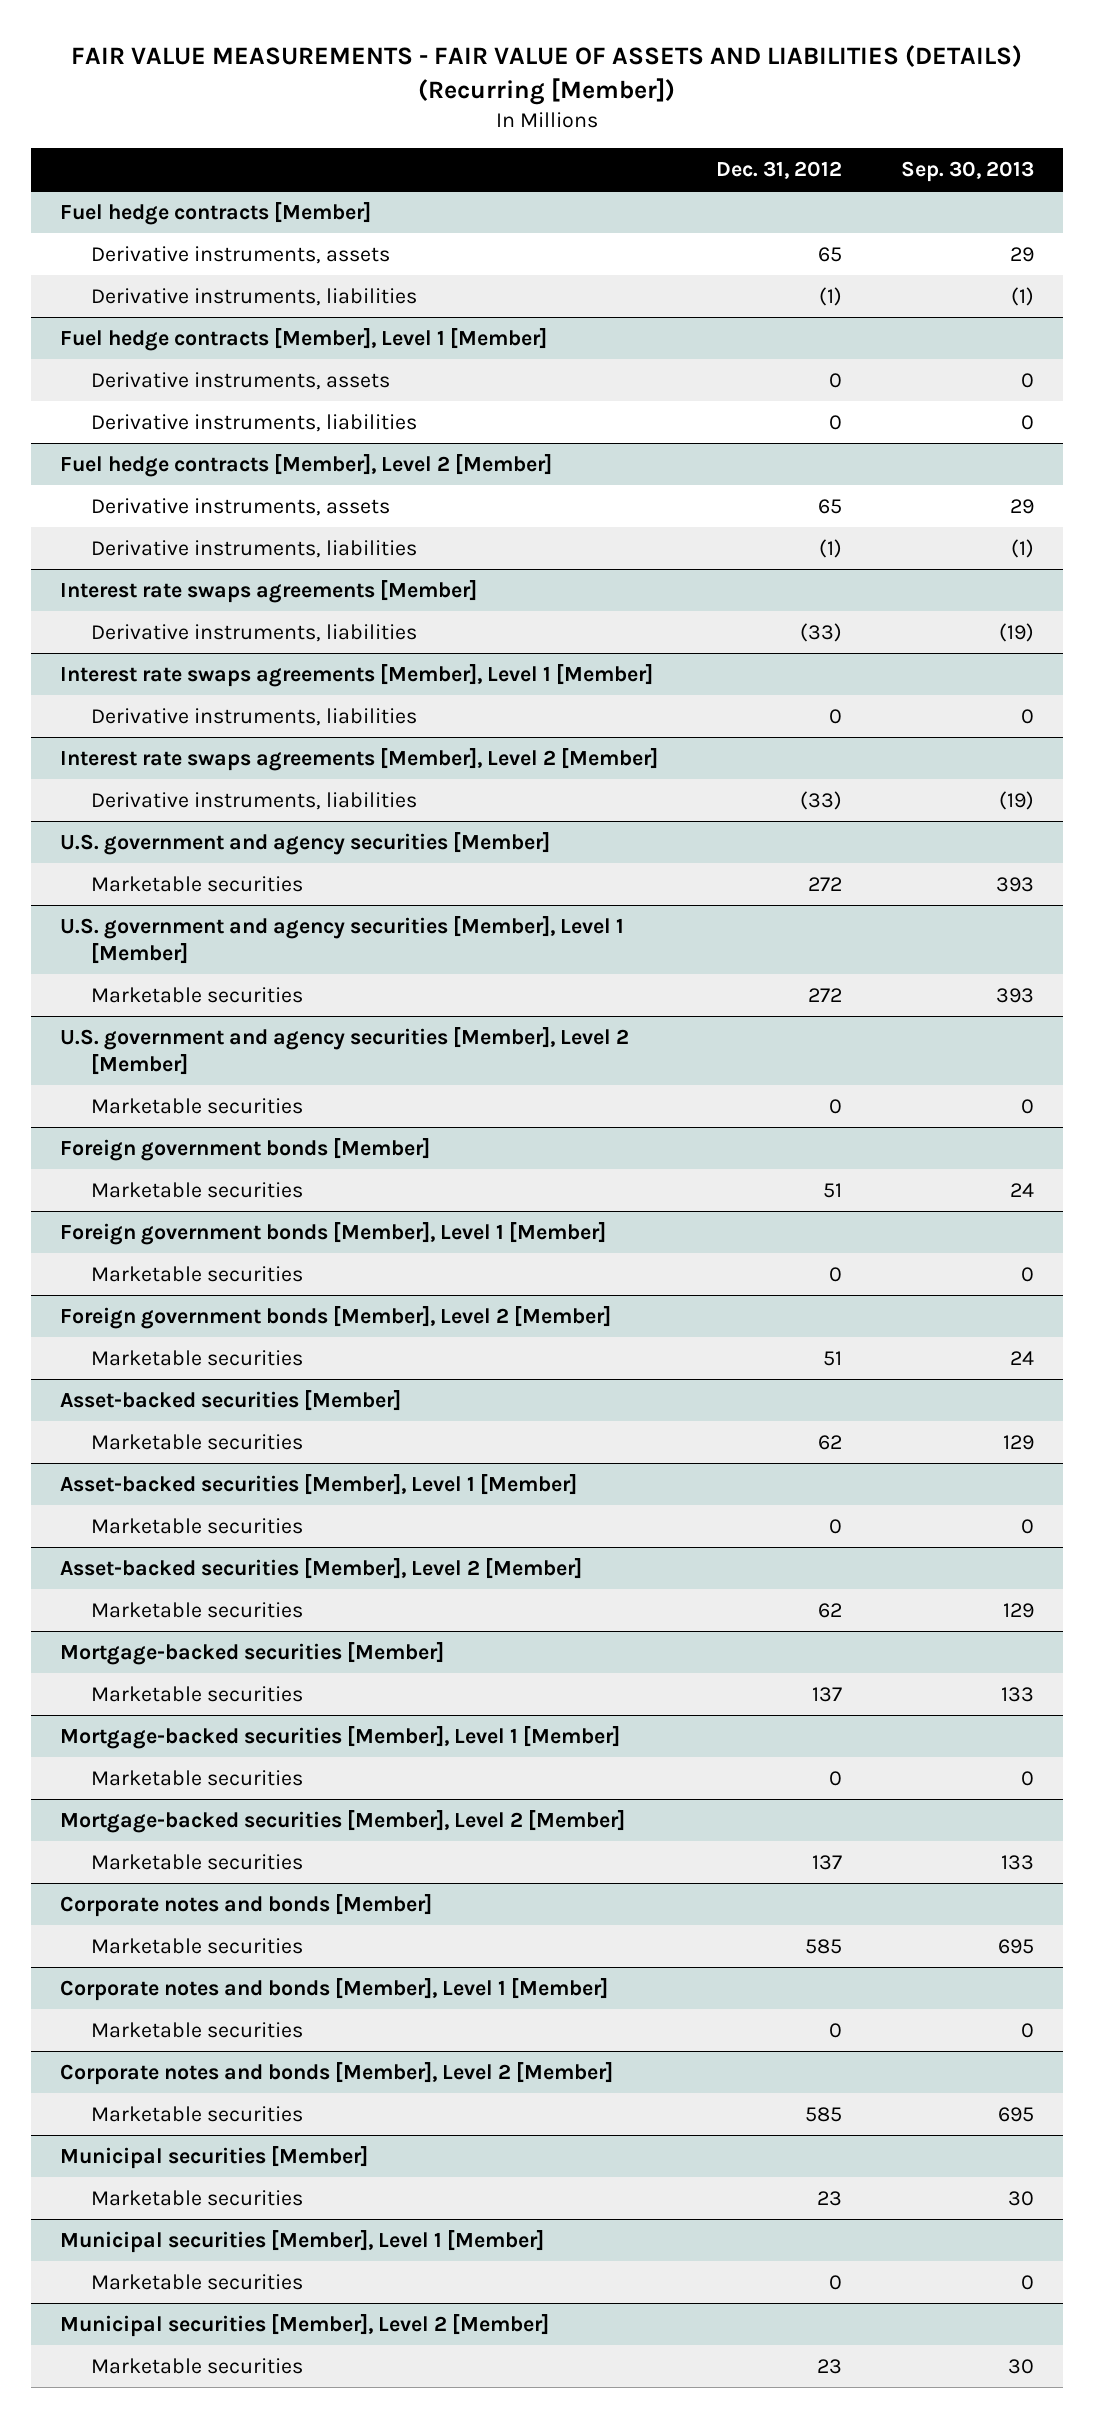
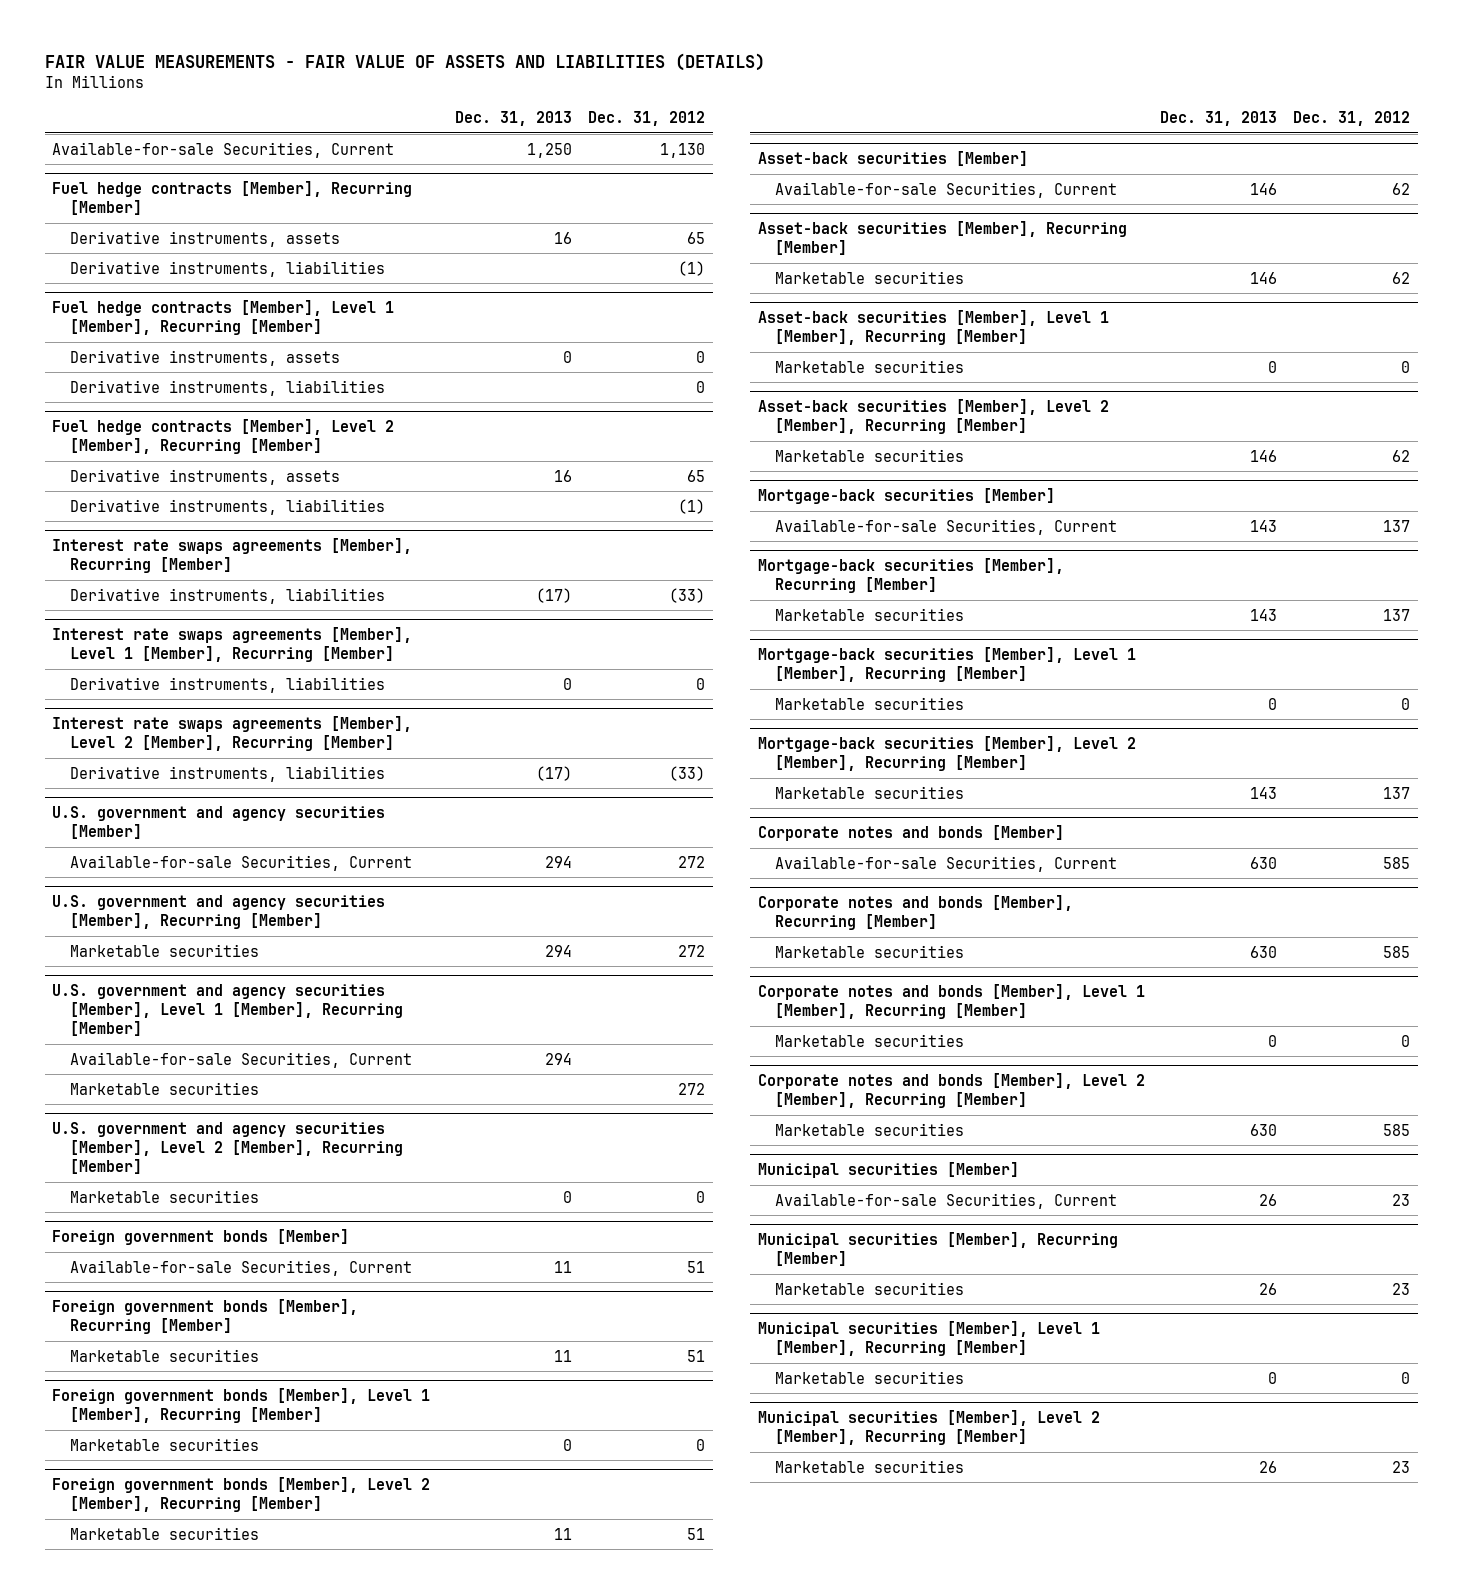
- FAIR VALUE MEASUREMENTS - FAIR VALUE OF ASSETS AND LIABILITIES (DETAILS) (Recurring [Member])
+ FAIR VALUE MEASUREMENTS - FAIR VALUE OF ASSETS AND LIABILITIES (DETAILS)
- | Dec. 31, 2012 | Sep. 30, 2013
+ | Dec. 31, 2013 | Dec. 31, 2012
- Fuel hedge contracts [Member]
+ Available-for-sale Securities, Current | 1,250 | 1,130
+ Fuel hedge contracts [Member], Recurring [Member]
- Fuel hedge contracts [Member], Level 1 [Member]
+ Fuel hedge contracts [Member], Level 1 [Member], Recurring [Member]
- Fuel hedge contracts [Member], Level 2 [Member]
+ Fuel hedge contracts [Member], Level 2 [Member], Recurring [Member]
- Interest rate swaps agreements [Member]
+ Interest rate swaps agreements [Member], Recurring [Member]
- Interest rate swaps agreements [Member], Level 1 [Member]
+ Interest rate swaps agreements [Member], Level 1 [Member], Recurring [Member]
- Interest rate swaps agreements [Member], Level 2 [Member]
+ Interest rate swaps agreements [Member], Level 2 [Member], Recurring [Member]
@ U.S. government and agency securities [Member]
+ Available-for-sale Securities, Current | 294 | 272
+ U.S. government and agency securities [Member], Recurring [Member]
- U.S. government and agency securities [Member], Level 1 [Member]
+ U.S. government and agency securities [Member], Level 1 [Member], Recurring [Member]
+ Available-for-sale Securities, Current | 294 |
- U.S. government and agency securities [Member], Level 2 [Member]
+ U.S. government and agency securities [Member], Level 2 [Member], Recurring [Member]
@ Foreign government bonds [Member]
+ Available-for-sale Securities, Current | 11 | 51
+ Foreign government bonds [Member], Recurring [Member]
- Foreign government bonds [Member], Level 1 [Member]
+ Foreign government bonds [Member], Level 1 [Member], Recurring [Member]
- Foreign government bonds [Member], Level 2 [Member]
+ Foreign government bonds [Member], Level 2 [Member], Recurring [Member]
- Asset-backed securities [Member]
+ Asset-back securities [Member]
+ Available-for-sale Securities, Current | 146 | 62
+ Asset-back securities [Member], Recurring [Member]
- Asset-backed securities [Member], Level 1 [Member]
+ Asset-back securities [Member], Level 1 [Member], Recurring [Member]
- Asset-backed securities [Member], Level 2 [Member]
+ Asset-back securities [Member], Level 2 [Member], Recurring [Member]
- Mortgage-backed securities [Member]
+ Mortgage-back securities [Member]
+ Available-for-sale Securities, Current | 143 | 137
+ Mortgage-back securities [Member], Recurring [Member]
- Mortgage-backed securities [Member], Level 1 [Member]
+ Mortgage-back securities [Member], Level 1 [Member], Recurring [Member]
- Mortgage-backed securities [Member], Level 2 [Member]
+ Mortgage-back securities [Member], Level 2 [Member], Recurring [Member]
@ Corporate notes and bonds [Member]
+ Available-for-sale Securities, Current | 630 | 585
+ Corporate notes and bonds [Member], Recurring [Member]
- Corporate notes and bonds [Member], Level 1 [Member]
+ Corporate notes and bonds [Member], Level 1 [Member], Recurring [Member]
- Corporate notes and bonds [Member], Level 2 [Member]
+ Corporate notes and bonds [Member], Level 2 [Member], Recurring [Member]
@ Municipal securities [Member]
+ Available-for-sale Securities, Current | 26 | 23
+ Municipal securities [Member], Recurring [Member]
- Municipal securities [Member], Level 1 [Member]
+ Municipal securities [Member], Level 1 [Member], Recurring [Member]
- Municipal securities [Member], Level 2 [Member]
+ Municipal securities [Member], Level 2 [Member], Recurring [Member]

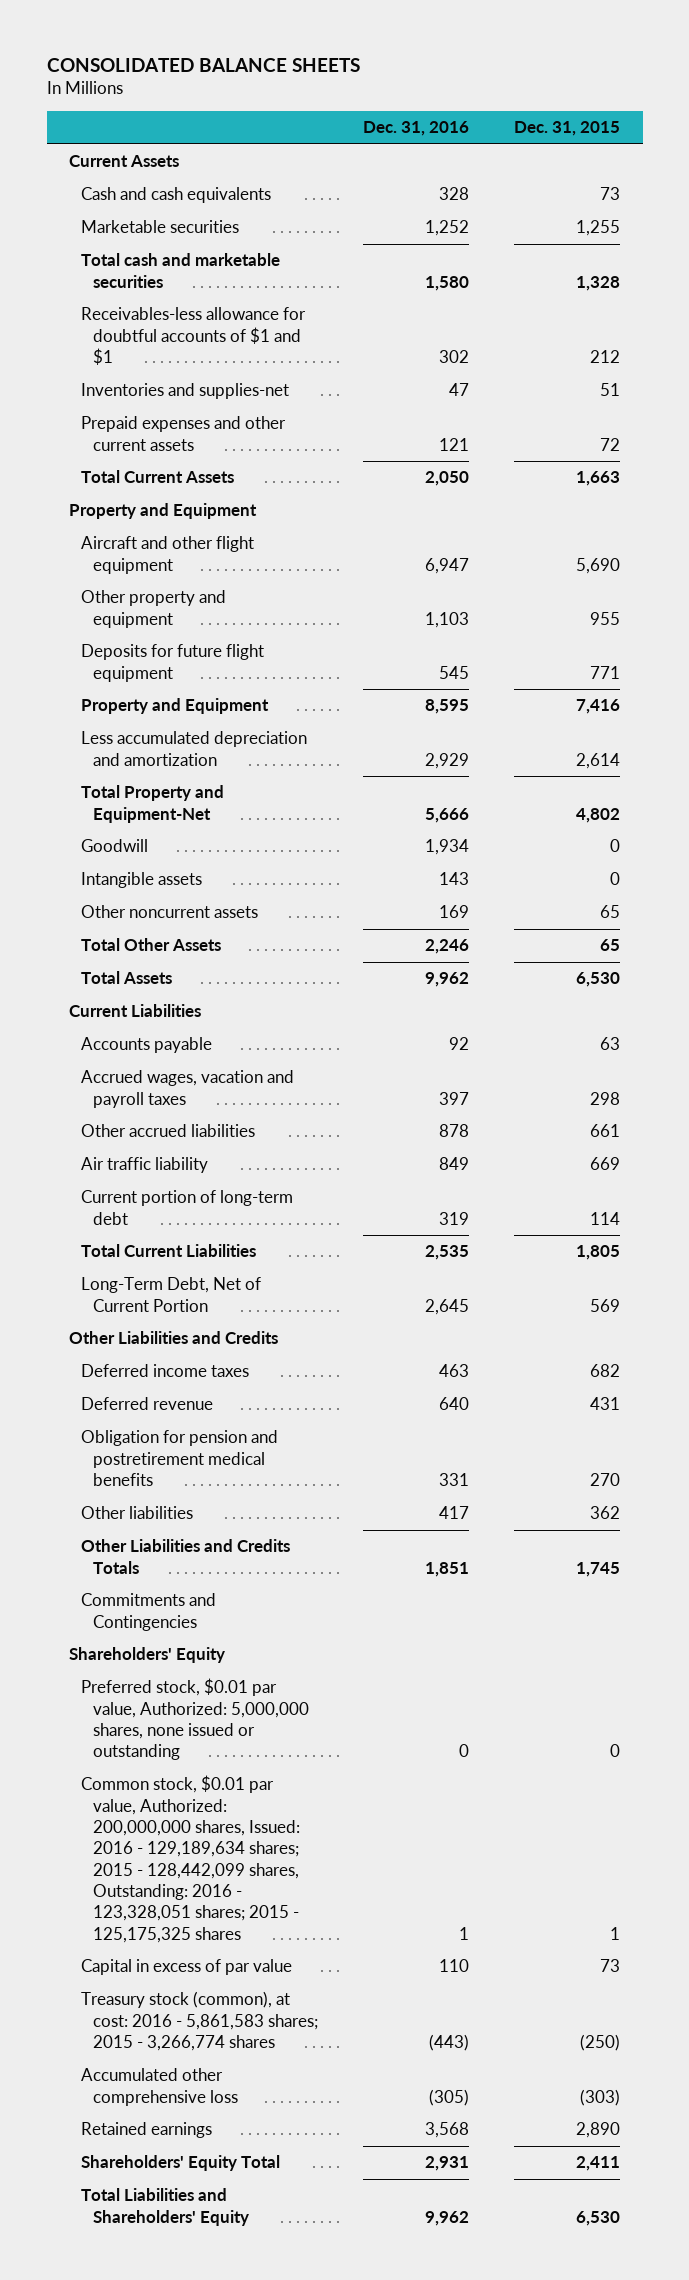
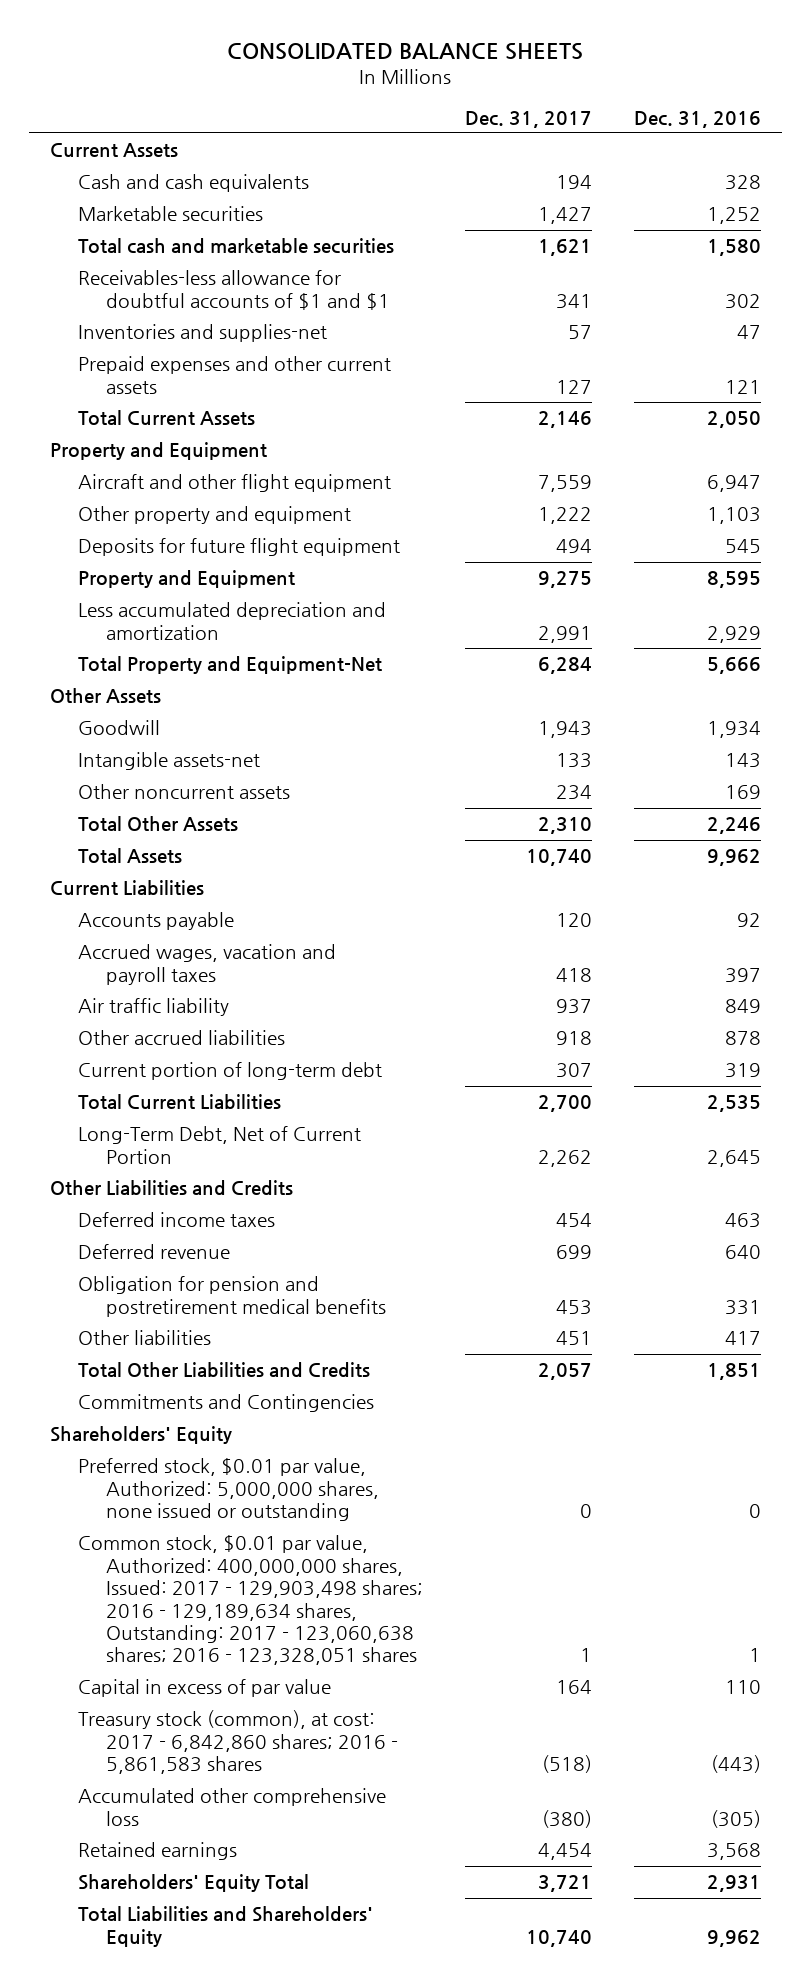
- | Dec. 31, 2016 | Dec. 31, 2015
+ | Dec. 31, 2017 | Dec. 31, 2016
+ Other Assets
- Intangible assets | 143 | 0
+ Intangible assets-net | 133 | 143
moved down: Other accrued liabilities | 918 | 878
- Other Liabilities and Credits Totals | 1,851 | 1,745
+ Total Other Liabilities and Credits | 2,057 | 1,851
- Common stock, $0.01 par value, Authorized: 200,000,000 shares, Issued: 2016 - 129,189,634 shares; 2015 - 128,442,099 shares, Outstanding: 2016 - 123,328,051 shares; 2015 - 125,175,325 shares | 1 | 1
+ Common stock, $0.01 par value, Authorized: 400,000,000 shares, Issued: 2017 - 129,903,498 shares; 2016 - 129,189,634 shares, Outstanding: 2017 - 123,060,638 shares; 2016 - 123,328,051 shares | 1 | 1
- Treasury stock (common), at cost: 2016 - 5,861,583 shares; 2015 - 3,266,774 shares | (443) | (250)
+ Treasury stock (common), at cost: 2017 - 6,842,860 shares; 2016 - 5,861,583 shares | (518) | (443)

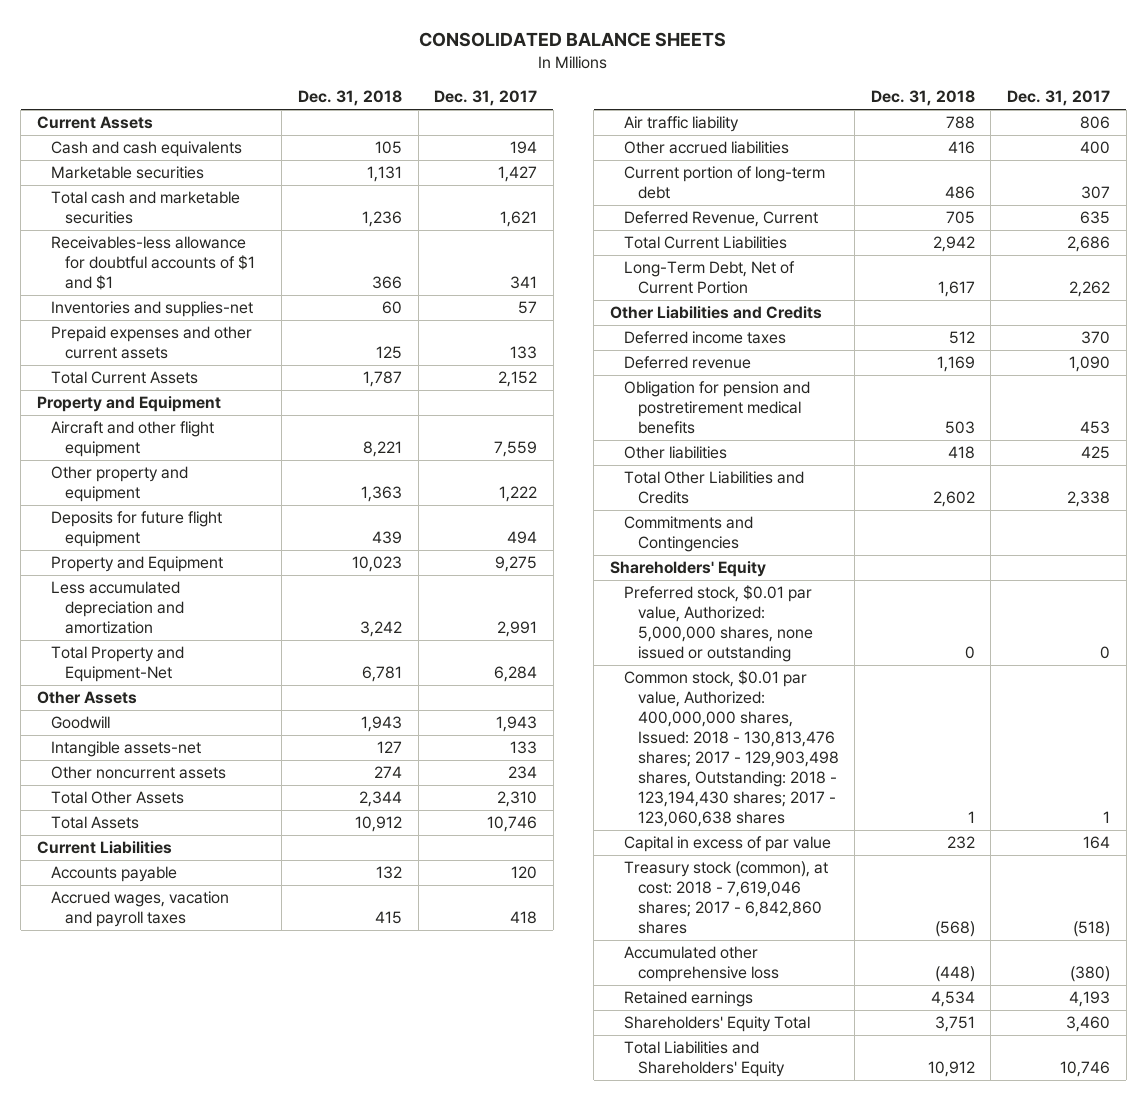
- | Dec. 31, 2017 | Dec. 31, 2016
+ | Dec. 31, 2018 | Dec. 31, 2017
- Prepaid expenses and other current assets | 127 | 121
- Total Current Assets | 2,146 | 2,050
+ Prepaid expenses and other current assets | 125 | 133
+ Total Current Assets | 1,787 | 2,152
- Total Assets | 10,740 | 9,962
+ Total Assets | 10,912 | 10,746
- Air traffic liability | 937 | 849
- Other accrued liabilities | 918 | 878
+ Air traffic liability | 788 | 806
+ Other accrued liabilities | 416 | 400
- Total Current Liabilities | 2,700 | 2,535
+ Deferred Revenue, Current | 705 | 635
+ Total Current Liabilities | 2,942 | 2,686
- Deferred income taxes | 454 | 463
- Deferred revenue | 699 | 640
+ Deferred income taxes | 512 | 370
+ Deferred revenue | 1,169 | 1,090
- Other liabilities | 451 | 417
- Total Other Liabilities and Credits | 2,057 | 1,851
+ Other liabilities | 418 | 425
+ Total Other Liabilities and Credits | 2,602 | 2,338
- Common stock, $0.01 par value, Authorized: 400,000,000 shares, Issued: 2017 - 129,903,498 shares; 2016 - 129,189,634 shares, Outstanding: 2017 - 123,060,638 shares; 2016 - 123,328,051 shares | 1 | 1
+ Common stock, $0.01 par value, Authorized: 400,000,000 shares, Issued: 2018 - 130,813,476 shares; 2017 - 129,903,498 shares, Outstanding: 2018 - 123,194,430 shares; 2017 - 123,060,638 shares | 1 | 1
- Treasury stock (common), at cost: 2017 - 6,842,860 shares; 2016 - 5,861,583 shares | (518) | (443)
+ Treasury stock (common), at cost: 2018 - 7,619,046 shares; 2017 - 6,842,860 shares | (568) | (518)
- Retained earnings | 4,454 | 3,568
- Shareholders' Equity Total | 3,721 | 2,931
- Total Liabilities and Shareholders' Equity | 10,740 | 9,962
+ Retained earnings | 4,534 | 4,193
+ Shareholders' Equity Total | 3,751 | 3,460
+ Total Liabilities and Shareholders' Equity | 10,912 | 10,746

